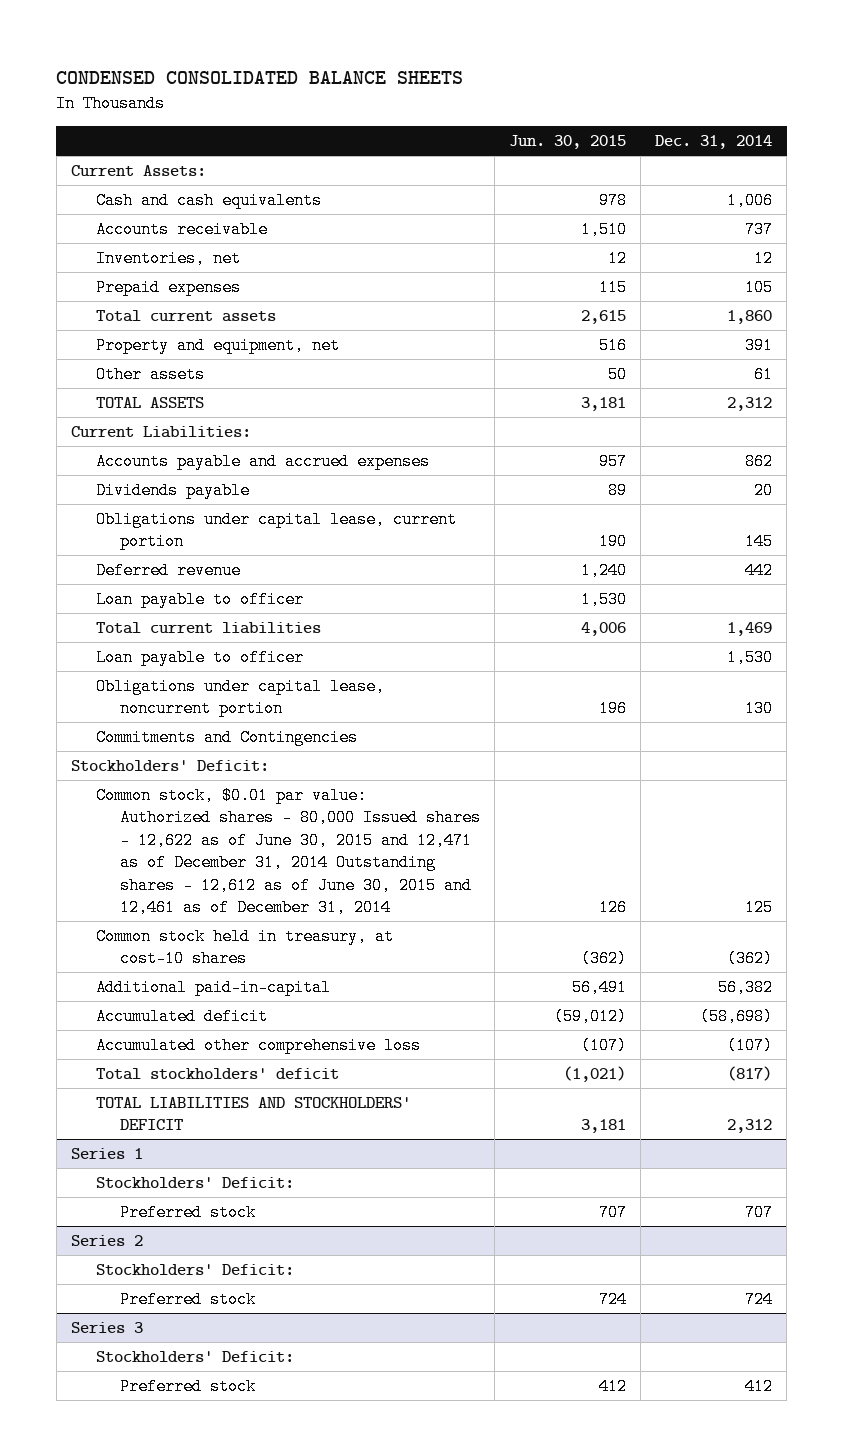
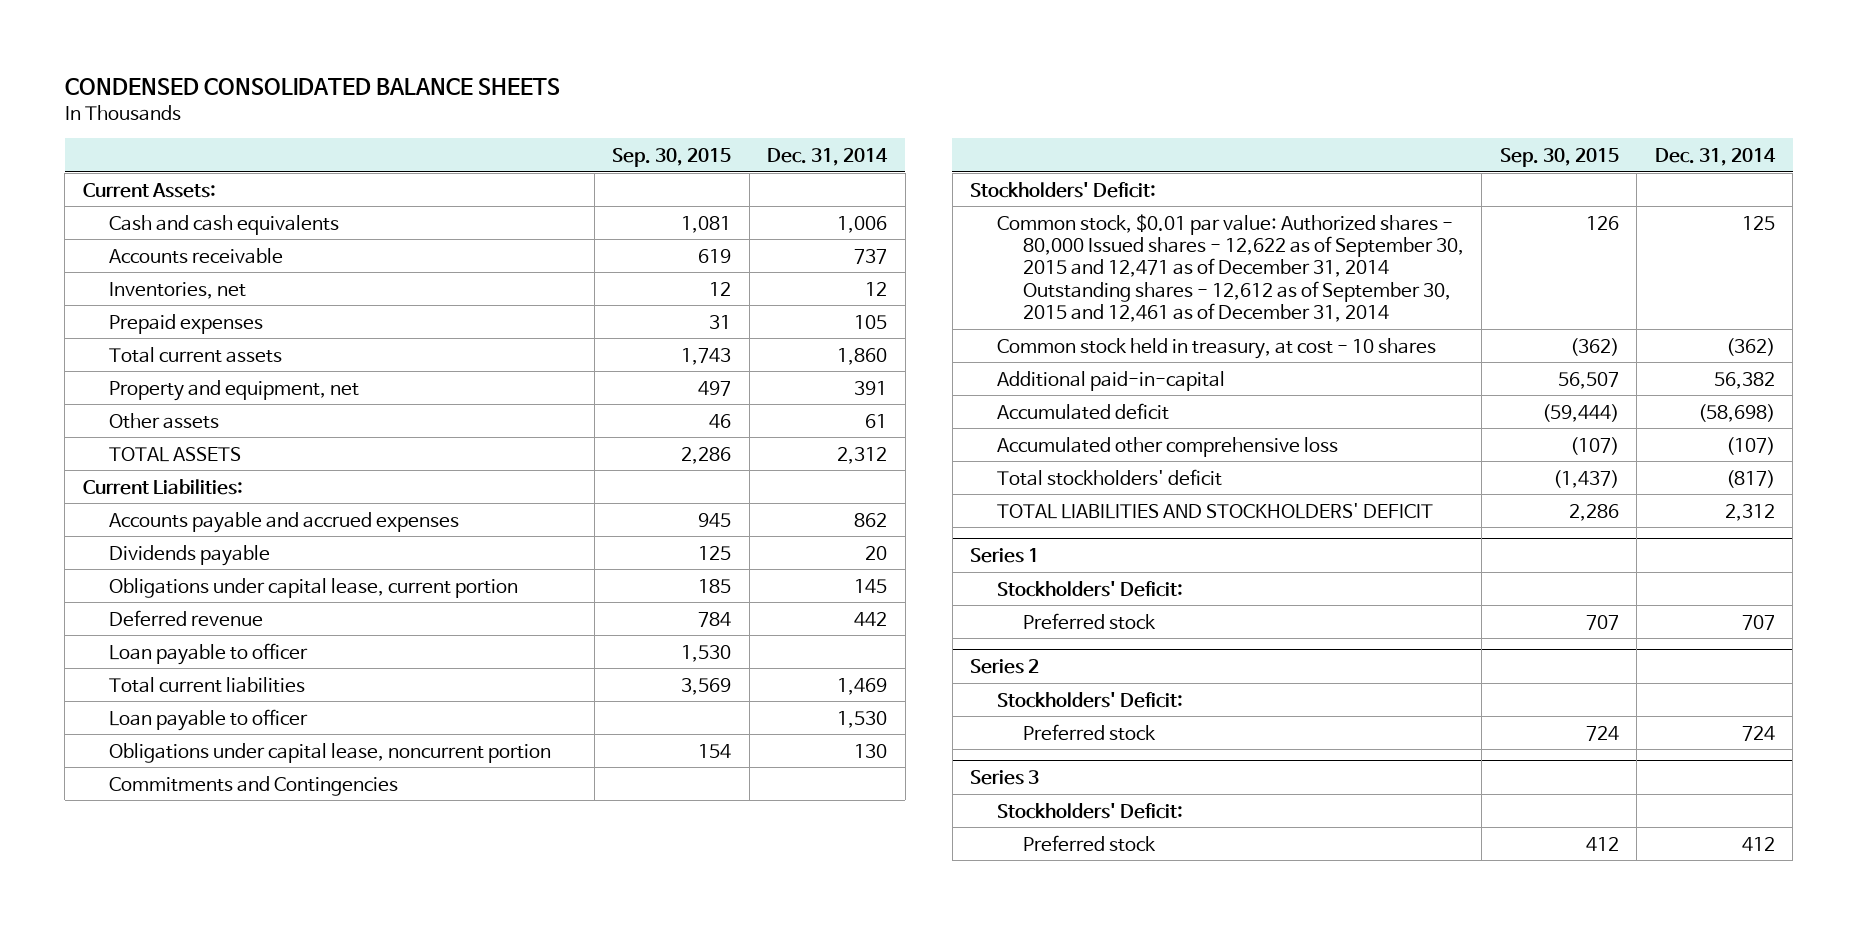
- | Jun. 30, 2015 | Dec. 31, 2014
+ | Sep. 30, 2015 | Dec. 31, 2014
- Common stock, $0.01 par value: Authorized shares - 80,000 Issued shares - 12,622 as of June 30, 2015 and 12,471 as of December 31, 2014 Outstanding shares - 12,612 as of June 30, 2015 and 12,461 as of December 31, 2014 | 126 | 125
- Common stock held in treasury, at cost-10 shares | (362) | (362)
+ Common stock, $0.01 par value: Authorized shares - 80,000 Issued shares - 12,622 as of September 30, 2015 and 12,471 as of December 31, 2014 Outstanding shares - 12,612 as of September 30, 2015 and 12,461 as of December 31, 2014 | 126 | 125
+ Common stock held in treasury, at cost - 10 shares | (362) | (362)

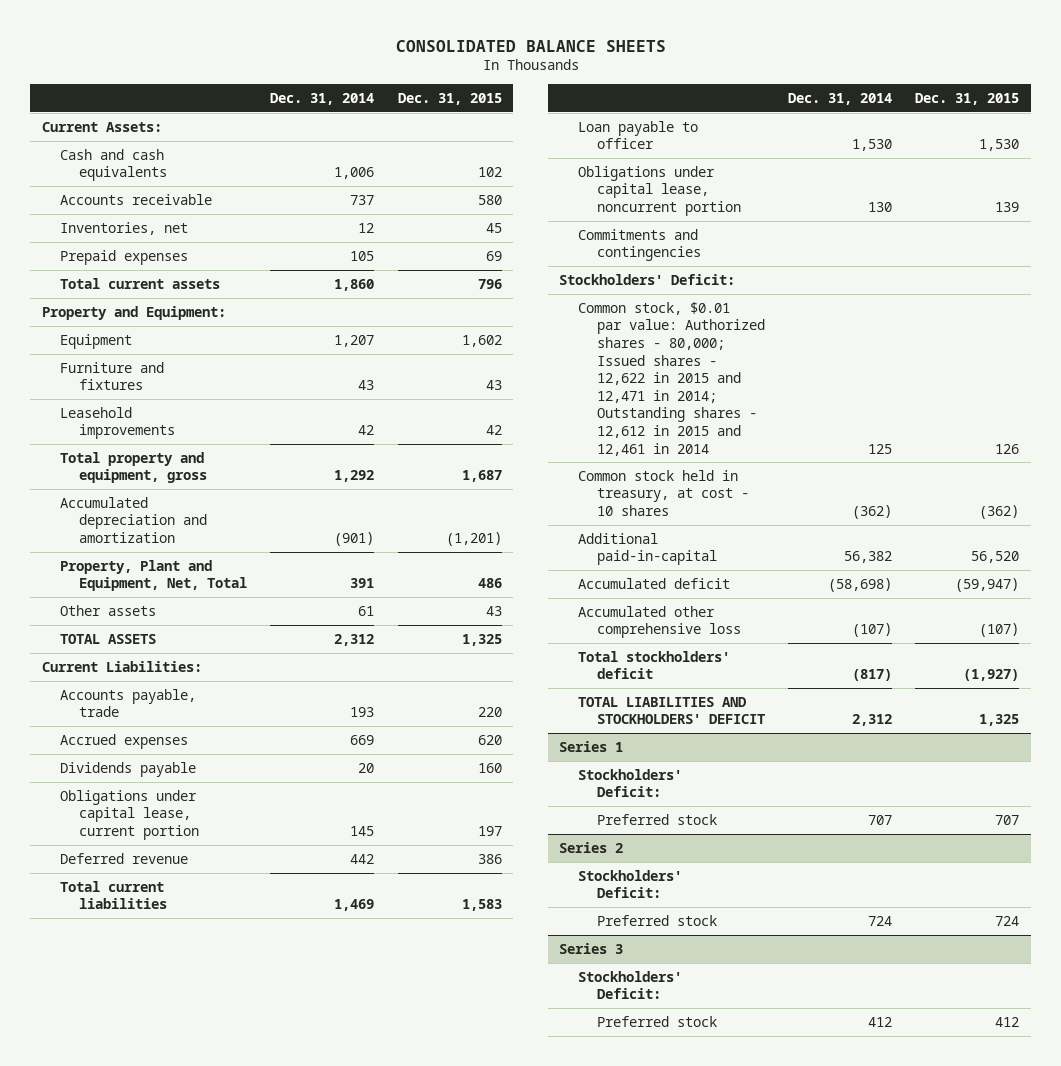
- CONDENSED CONSOLIDATED BALANCE SHEETS
+ CONSOLIDATED BALANCE SHEETS
- | Sep. 30, 2015 | Dec. 31, 2014
+ | Dec. 31, 2014 | Dec. 31, 2015
- Property and equipment, net | 497 | 391
+ Property and Equipment:
+ Equipment | 1,207 | 1,602
+ Furniture and fixtures | 43 | 43
+ Leasehold improvements | 42 | 42
+ Total property and equipment, gross | 1,292 | 1,687
+ Accumulated depreciation and amortization | (901) | (1,201)
+ Property, Plant and Equipment, Net, Total | 391 | 486
- Accounts payable and accrued expenses | 945 | 862
+ Accounts payable, trade | 193 | 220
+ Accrued expenses | 669 | 620
- Loan payable to officer | 1,530 |
- Commitments and Contingencies
+ Commitments and contingencies
- Common stock, $0.01 par value: Authorized shares - 80,000 Issued shares - 12,622 as of September 30, 2015 and 12,471 as of December 31, 2014 Outstanding shares - 12,612 as of September 30, 2015 and 12,461 as of December 31, 2014 | 126 | 125
+ Common stock, $0.01 par value: Authorized shares - 80,000; Issued shares - 12,622 in 2015 and 12,471 in 2014; Outstanding shares - 12,612 in 2015 and 12,461 in 2014 | 125 | 126

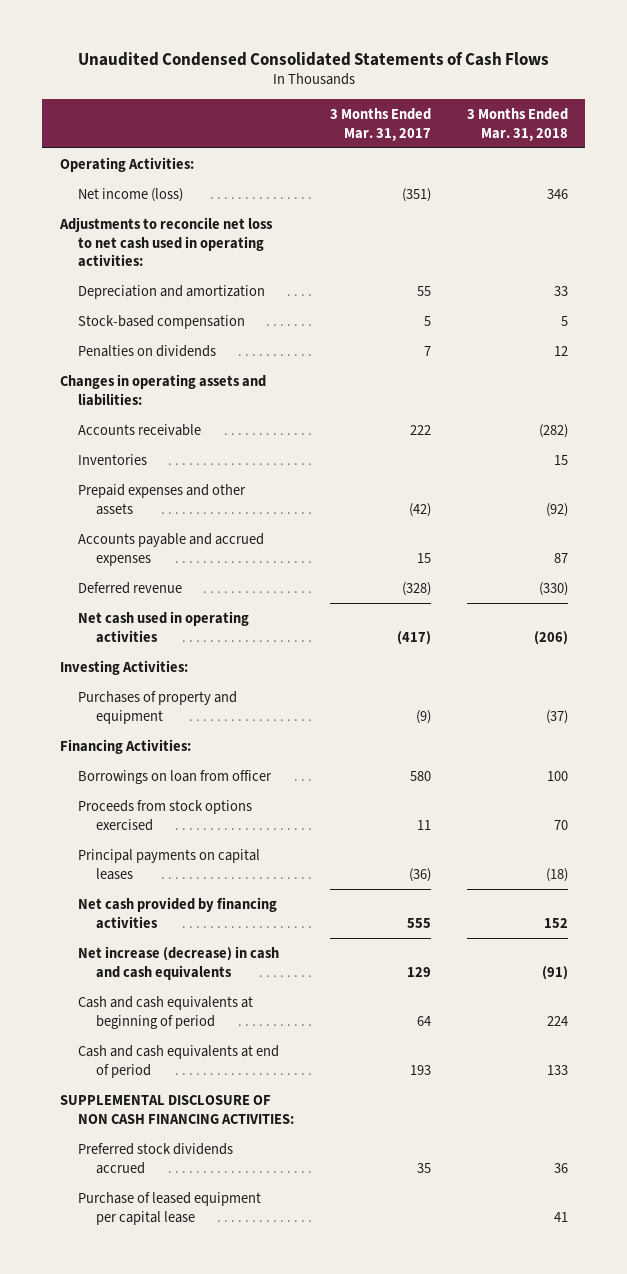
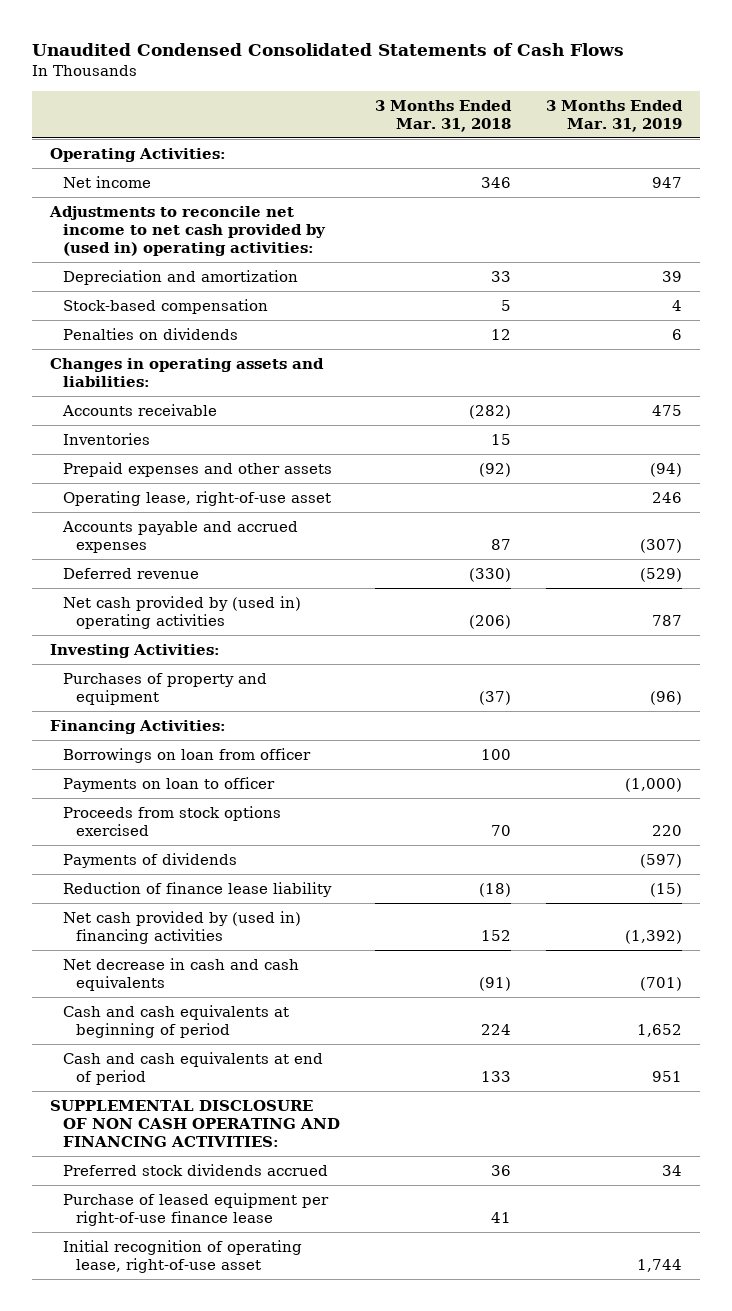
- | 3 Months Ended Mar. 31, 2017 | 3 Months Ended Mar. 31, 2018
+ | 3 Months Ended Mar. 31, 2018 | 3 Months Ended Mar. 31, 2019
- Net income (loss) | (351) | 346
- Adjustments to reconcile net loss to net cash used in operating activities:
+ Net income | 346 | 947
+ Adjustments to reconcile net income to net cash provided by (used in) operating activities:
+ Operating lease, right-of-use asset | | 246
- Net cash used in operating activities | (417) | (206)
+ Net cash provided by (used in) operating activities | (206) | 787
+ Payments on loan to officer | | (1,000)
- Principal payments on capital leases | (36) | (18)
- Net cash provided by financing activities | 555 | 152
- Net increase (decrease) in cash and cash equivalents | 129 | (91)
+ Payments of dividends | | (597)
+ Reduction of finance lease liability | (18) | (15)
+ Net cash provided by (used in) financing activities | 152 | (1,392)
+ Net decrease in cash and cash equivalents | (91) | (701)
- SUPPLEMENTAL DISCLOSURE OF NON CASH FINANCING ACTIVITIES:
+ SUPPLEMENTAL DISCLOSURE OF NON CASH OPERATING AND FINANCING ACTIVITIES:
- Purchase of leased equipment per capital lease | | 41
+ Purchase of leased equipment per right-of-use finance lease | 41 |
+ Initial recognition of operating lease, right-of-use asset | | 1,744

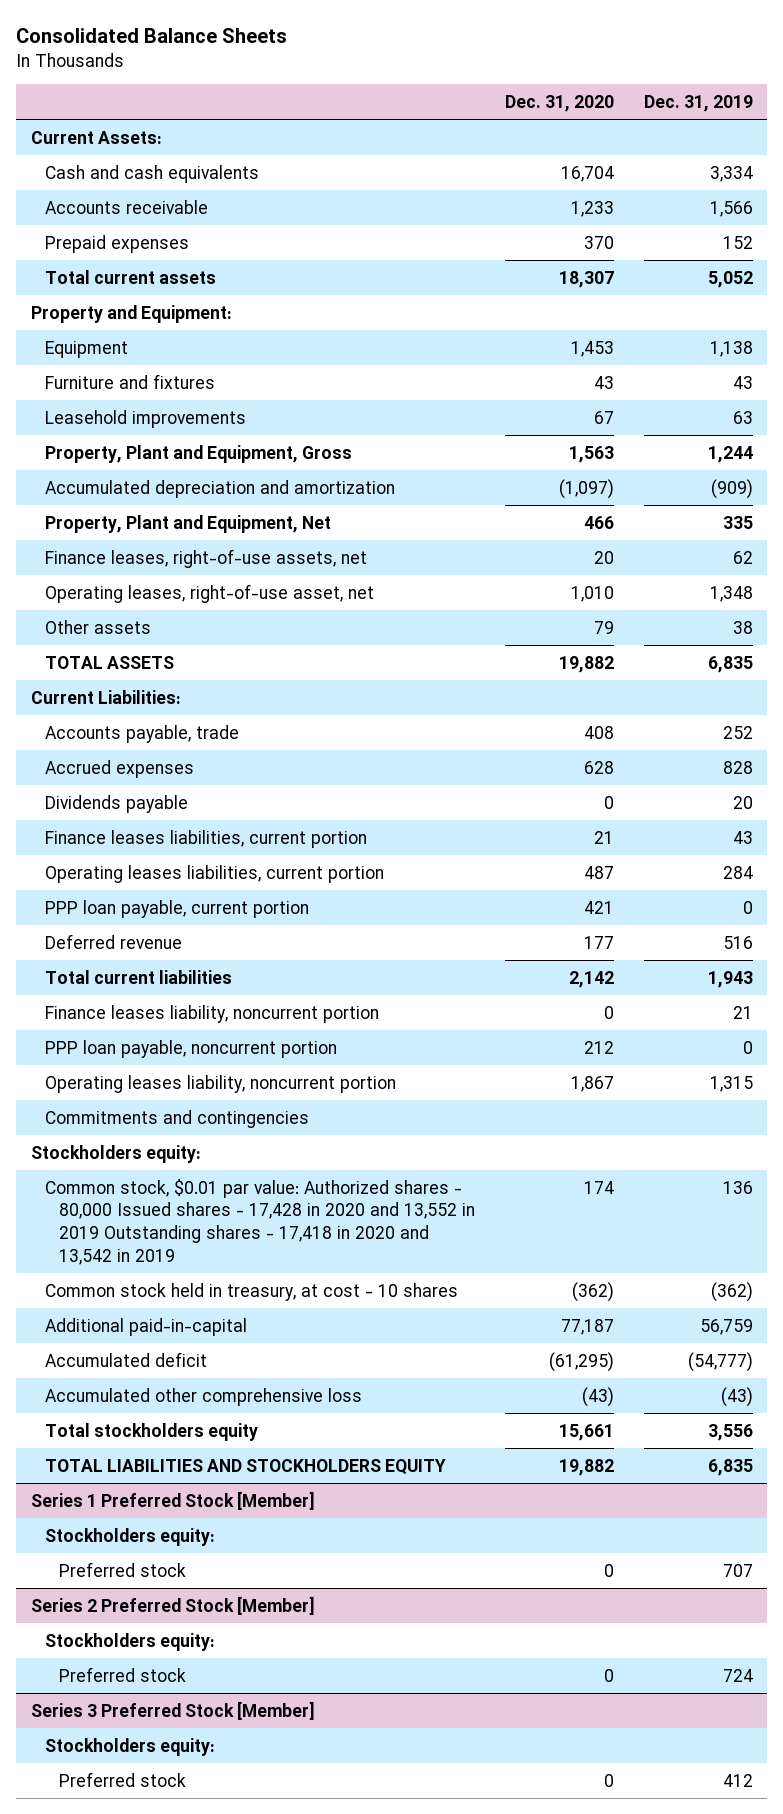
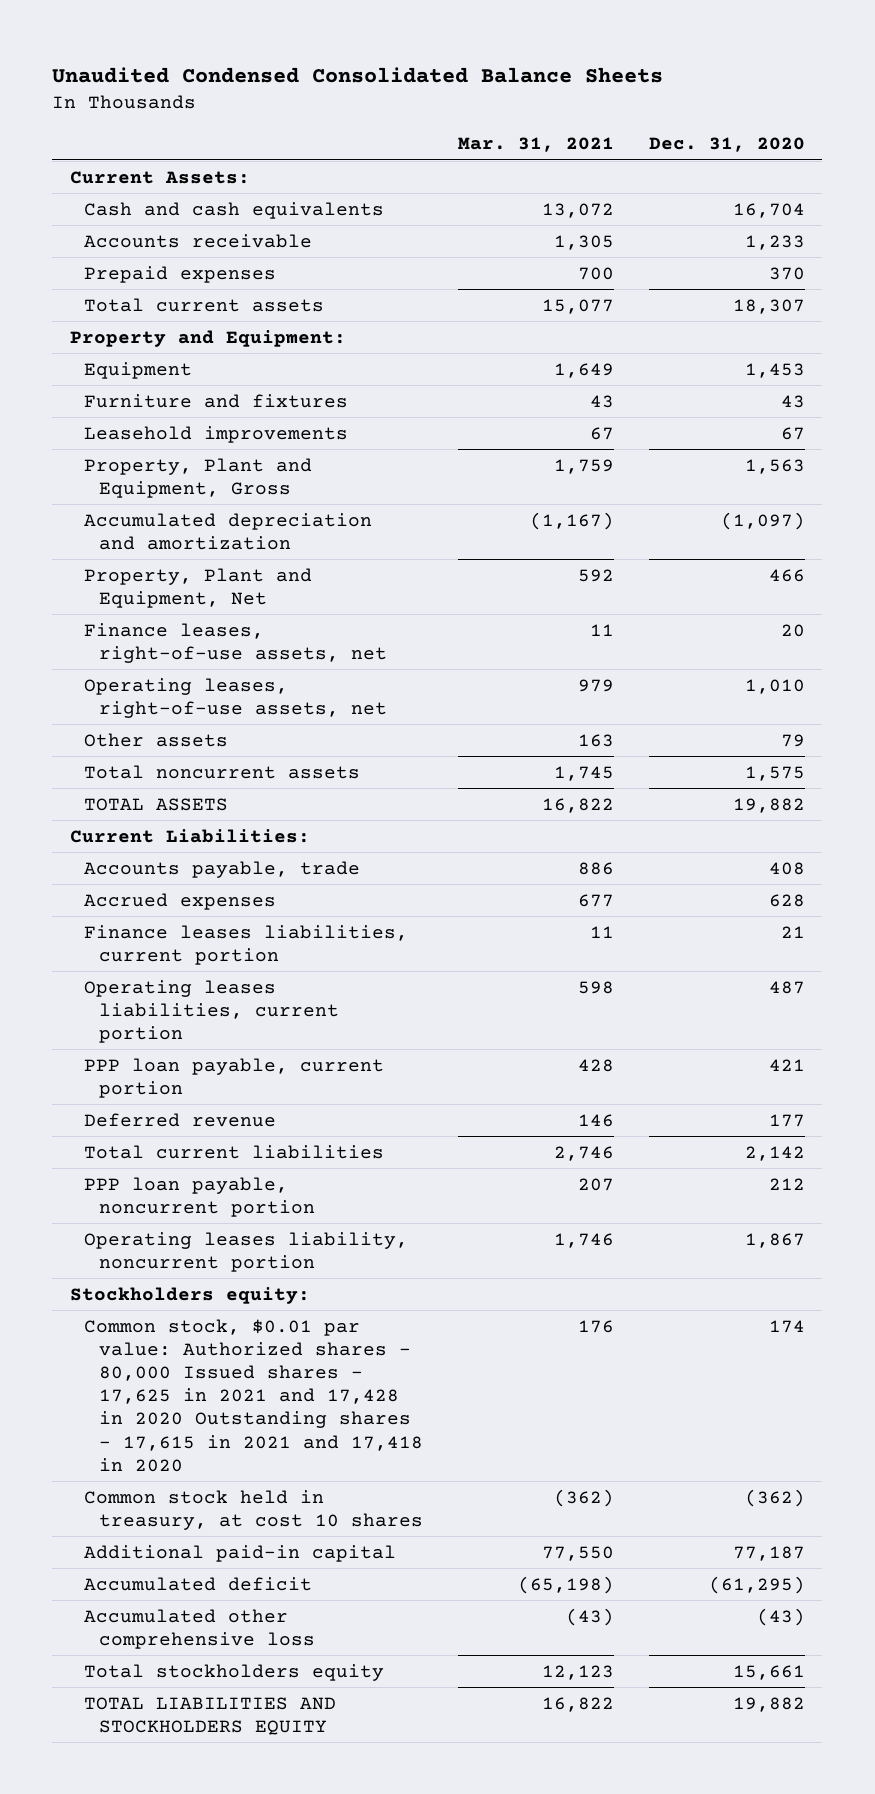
- Consolidated Balance Sheets
+ Unaudited Condensed Consolidated Balance Sheets
- | Dec. 31, 2020 | Dec. 31, 2019
+ | Mar. 31, 2021 | Dec. 31, 2020
- Operating leases, right-of-use asset, net | 1,010 | 1,348
+ Operating leases, right-of-use assets, net | 979 | 1,010
+ Total noncurrent assets | 1,745 | 1,575
- Dividends payable | 0 | 20
- Finance leases liability, noncurrent portion | 0 | 21
- Commitments and contingencies
- Common stock, $0.01 par value: Authorized shares - 80,000 Issued shares - 17,428 in 2020 and 13,552 in 2019 Outstanding shares - 17,418 in 2020 and 13,542 in 2019 | 174 | 136
- Common stock held in treasury, at cost - 10 shares | (362) | (362)
- Additional paid-in-capital | 77,187 | 56,759
+ Common stock, $0.01 par value: Authorized shares - 80,000 Issued shares - 17,625 in 2021 and 17,428 in 2020 Outstanding shares - 17,615 in 2021 and 17,418 in 2020 | 176 | 174
+ Common stock held in treasury, at cost 10 shares | (362) | (362)
+ Additional paid-in capital | 77,550 | 77,187
- Series 1 Preferred Stock [Member]
- Stockholders equity:
- Preferred stock | 0 | 707
- Series 2 Preferred Stock [Member]
- Stockholders equity:
- Preferred stock | 0 | 724
- Series 3 Preferred Stock [Member]
- Stockholders equity:
- Preferred stock | 0 | 412

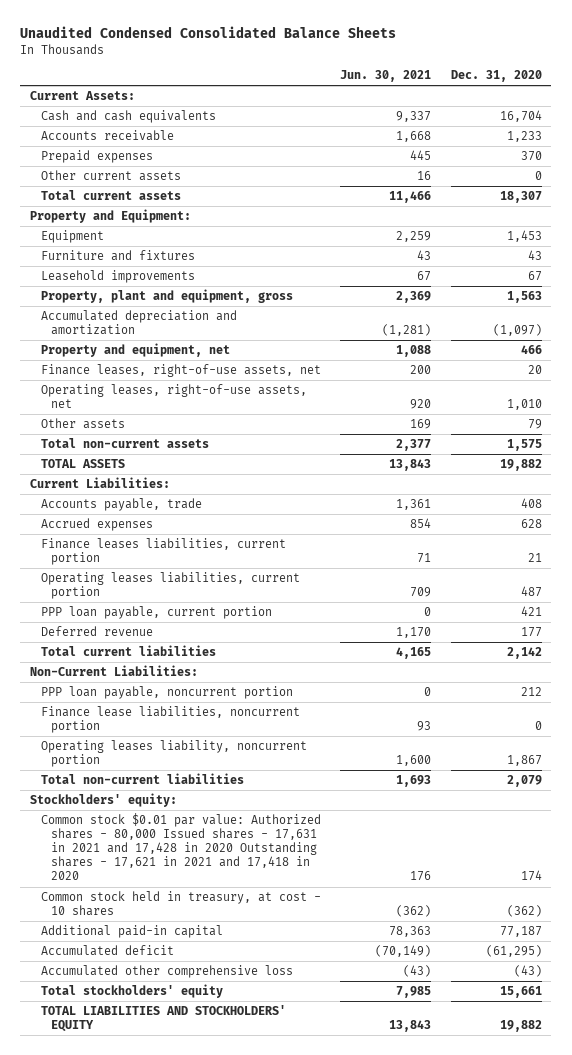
- | Mar. 31, 2021 | Dec. 31, 2020
+ | Jun. 30, 2021 | Dec. 31, 2020
+ Other current assets | 16 | 0
- Property, Plant and Equipment, Gross | 1,759 | 1,563
+ Property, plant and equipment, gross | 2,369 | 1,563
- Property, Plant and Equipment, Net | 592 | 466
+ Property and equipment, net | 1,088 | 466
- Total noncurrent assets | 1,745 | 1,575
+ Total non-current assets | 2,377 | 1,575
+ Non-Current Liabilities:
+ Finance lease liabilities, noncurrent portion | 93 | 0
- Stockholders equity:
- Common stock, $0.01 par value: Authorized shares - 80,000 Issued shares - 17,625 in 2021 and 17,428 in 2020 Outstanding shares - 17,615 in 2021 and 17,418 in 2020 | 176 | 174
- Common stock held in treasury, at cost 10 shares | (362) | (362)
+ Total non-current liabilities | 1,693 | 2,079
+ Stockholders' equity:
+ Common stock $0.01 par value: Authorized shares - 80,000 Issued shares - 17,631 in 2021 and 17,428 in 2020 Outstanding shares - 17,621 in 2021 and 17,418 in 2020 | 176 | 174
+ Common stock held in treasury, at cost - 10 shares | (362) | (362)
- Total stockholders equity | 12,123 | 15,661
- TOTAL LIABILITIES AND STOCKHOLDERS EQUITY | 16,822 | 19,882
+ Total stockholders' equity | 7,985 | 15,661
+ TOTAL LIABILITIES AND STOCKHOLDERS' EQUITY | 13,843 | 19,882

